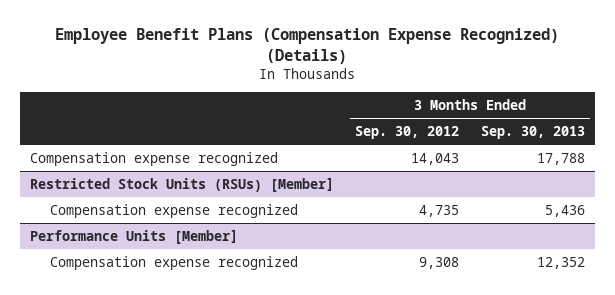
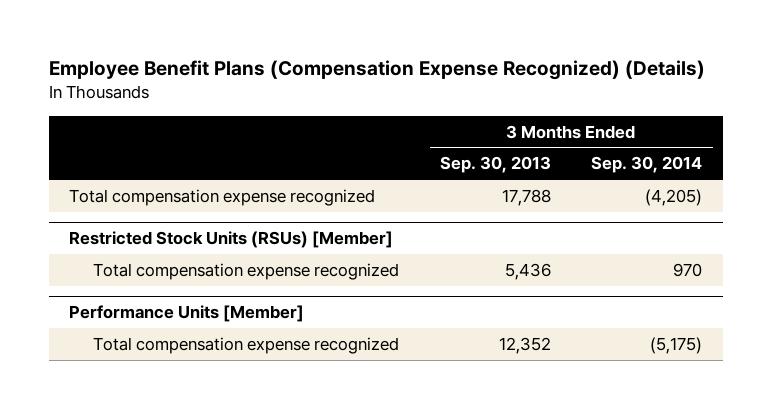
- | 3 Months Ended Sep. 30, 2012 | 3 Months Ended Sep. 30, 2013
+ | 3 Months Ended Sep. 30, 2013 | 3 Months Ended Sep. 30, 2014
- Compensation expense recognized | 14,043 | 17,788
+ Total compensation expense recognized | 17,788 | (4,205)
@ Restricted Stock Units (RSUs) [Member]
- Compensation expense recognized | 4,735 | 5,436
+ Total compensation expense recognized | 5,436 | 970
@ Performance Units [Member]
- Compensation expense recognized | 9,308 | 12,352
+ Total compensation expense recognized | 12,352 | (5,175)

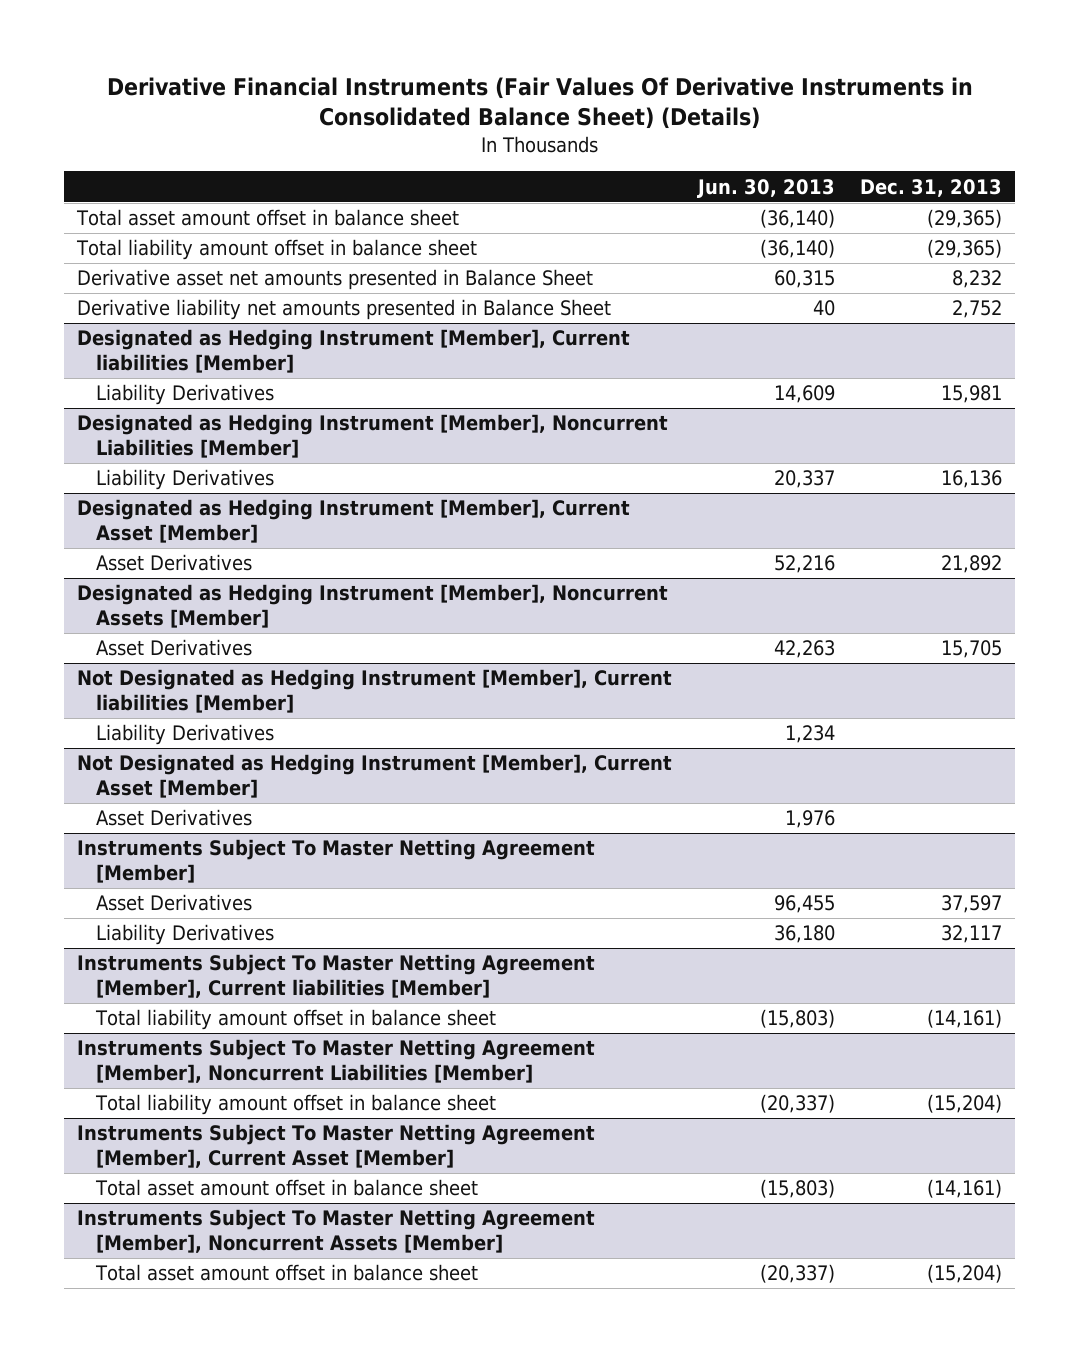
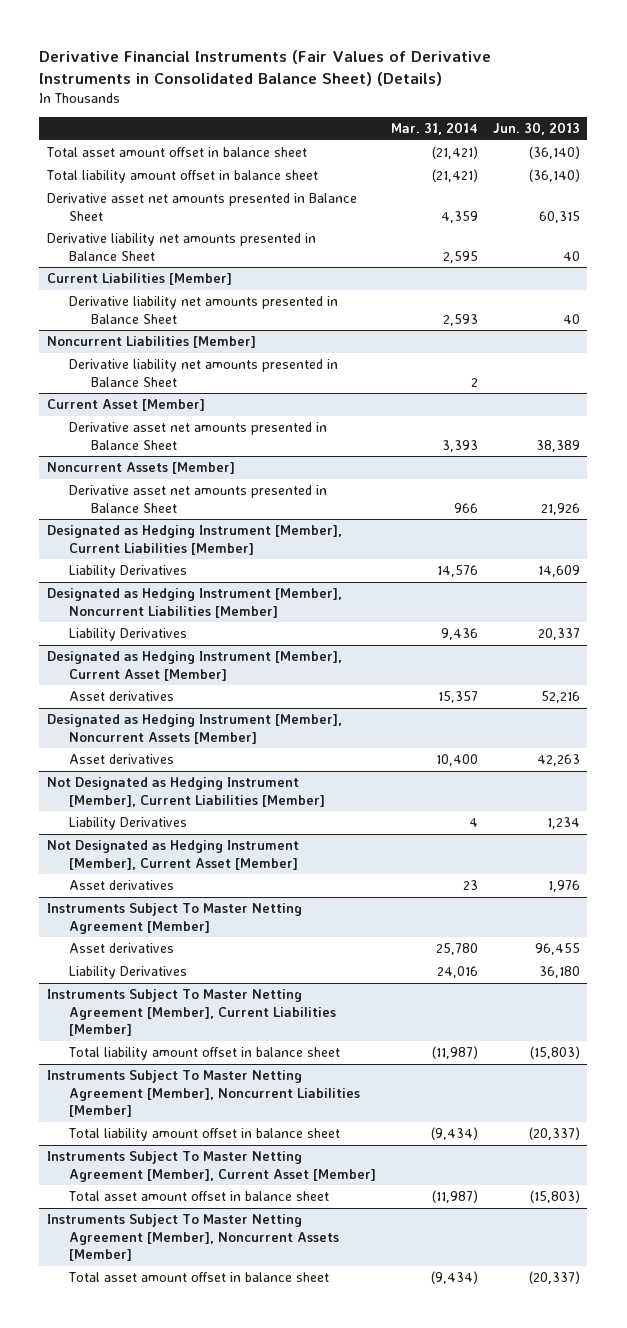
- Derivative Financial Instruments (Fair Values Of Derivative Instruments in Consolidated Balance Sheet) (Details)
+ Derivative Financial Instruments (Fair Values of Derivative Instruments in Consolidated Balance Sheet) (Details)
- | Jun. 30, 2013 | Dec. 31, 2013
+ | Mar. 31, 2014 | Jun. 30, 2013
- Designated as Hedging Instrument [Member], Current liabilities [Member]
+ Current Liabilities [Member]
+ Derivative liability net amounts presented in Balance Sheet | 2,593 | 40
+ Noncurrent Liabilities [Member]
+ Derivative liability net amounts presented in Balance Sheet | 2 |
+ Current Asset [Member]
+ Derivative asset net amounts presented in Balance Sheet | 3,393 | 38,389
+ Noncurrent Assets [Member]
+ Derivative asset net amounts presented in Balance Sheet | 966 | 21,926
+ Designated as Hedging Instrument [Member], Current Liabilities [Member]
@ Designated as Hedging Instrument [Member], Current Asset [Member]
- Asset Derivatives | 52,216 | 21,892
+ Asset derivatives | 15,357 | 52,216
@ Designated as Hedging Instrument [Member], Noncurrent Assets [Member]
- Asset Derivatives | 42,263 | 15,705
- Not Designated as Hedging Instrument [Member], Current liabilities [Member]
@ Designated as Hedging Instrument [Member], Noncurrent Assets [Member]
+ Asset derivatives | 10,400 | 42,263
+ Not Designated as Hedging Instrument [Member], Current Liabilities [Member]
@ Not Designated as Hedging Instrument [Member], Current Asset [Member]
- Asset Derivatives | 1,976 |
+ Asset derivatives | 23 | 1,976
@ Instruments Subject To Master Netting Agreement [Member]
- Asset Derivatives | 96,455 | 37,597
+ Asset derivatives | 25,780 | 96,455
- Instruments Subject To Master Netting Agreement [Member], Current liabilities [Member]
+ Instruments Subject To Master Netting Agreement [Member], Current Liabilities [Member]

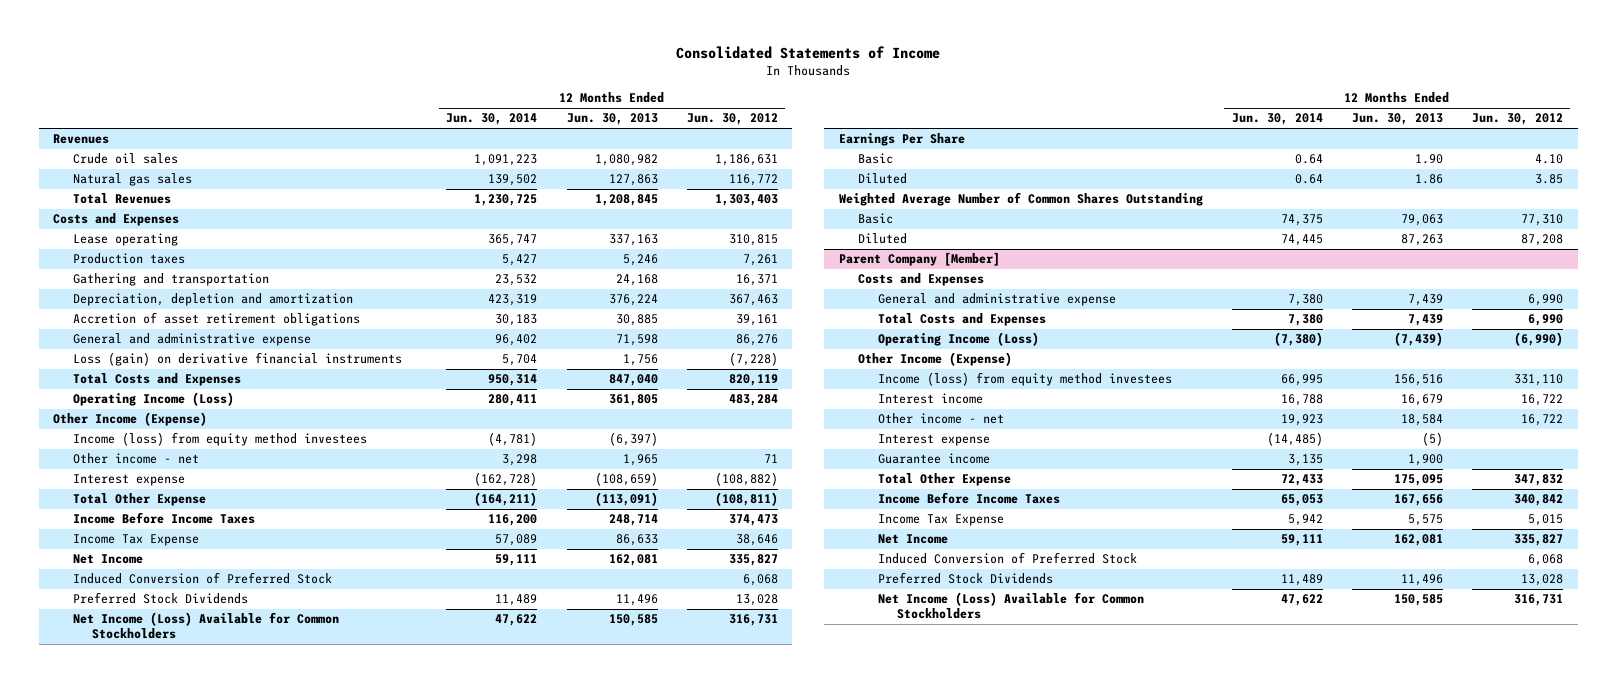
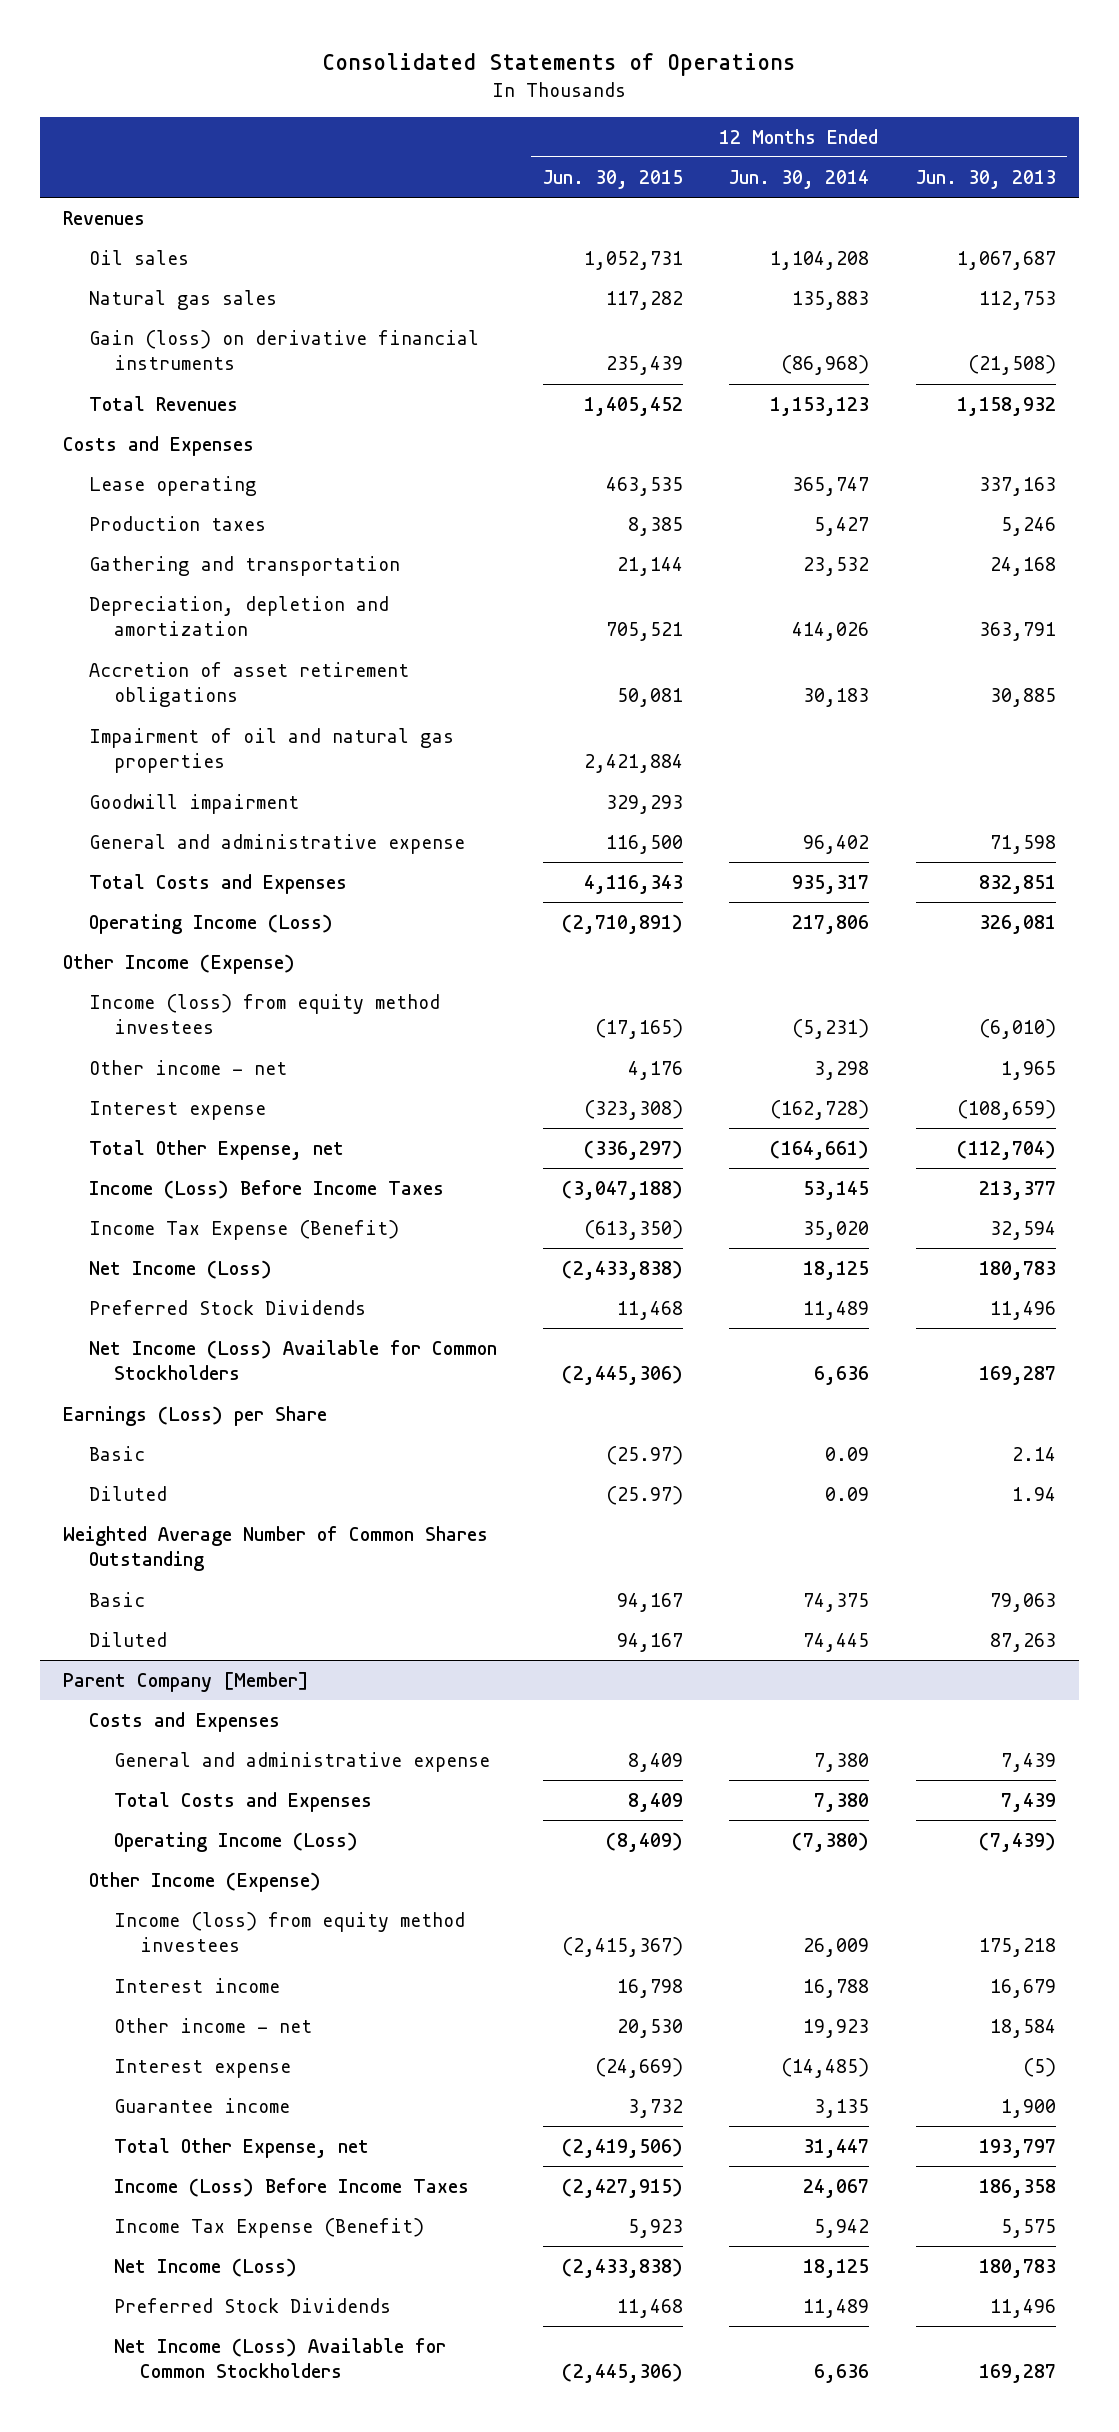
- Consolidated Statements of Income
+ Consolidated Statements of Operations
- | 12 Months Ended Jun. 30, 2014 | 12 Months Ended Jun. 30, 2013 | 12 Months Ended Jun. 30, 2012
+ | 12 Months Ended Jun. 30, 2015 | 12 Months Ended Jun. 30, 2014 | 12 Months Ended Jun. 30, 2013
- Crude oil sales | 1,091,223 | 1,080,982 | 1,186,631
- Natural gas sales | 139,502 | 127,863 | 116,772
- Total Revenues | 1,230,725 | 1,208,845 | 1,303,403
+ Oil sales | 1,052,731 | 1,104,208 | 1,067,687
+ Natural gas sales | 117,282 | 135,883 | 112,753
+ Gain (loss) on derivative financial instruments | 235,439 | (86,968) | (21,508)
+ Total Revenues | 1,405,452 | 1,153,123 | 1,158,932
- Depreciation, depletion and amortization | 423,319 | 376,224 | 367,463
+ Depreciation, depletion and amortization | 705,521 | 414,026 | 363,791
+ Impairment of oil and natural gas properties | 2,421,884 | |
+ Goodwill impairment | 329,293 | |
- Loss (gain) on derivative financial instruments | 5,704 | 1,756 | (7,228)
- Total Costs and Expenses | 950,314 | 847,040 | 820,119
- Operating Income (Loss) | 280,411 | 361,805 | 483,284
+ Total Costs and Expenses | 4,116,343 | 935,317 | 832,851
+ Operating Income (Loss) | (2,710,891) | 217,806 | 326,081
- Income (loss) from equity method investees | (4,781) | (6,397) |
+ Income (loss) from equity method investees | (17,165) | (5,231) | (6,010)
- Total Other Expense | (164,211) | (113,091) | (108,811)
- Income Before Income Taxes | 116,200 | 248,714 | 374,473
- Income Tax Expense | 57,089 | 86,633 | 38,646
- Net Income | 59,111 | 162,081 | 335,827
- Induced Conversion of Preferred Stock | | | 6,068
+ Total Other Expense, net | (336,297) | (164,661) | (112,704)
+ Income (Loss) Before Income Taxes | (3,047,188) | 53,145 | 213,377
+ Income Tax Expense (Benefit) | (613,350) | 35,020 | 32,594
+ Net Income (Loss) | (2,433,838) | 18,125 | 180,783
- Net Income (Loss) Available for Common Stockholders | 47,622 | 150,585 | 316,731
- Earnings Per Share
- Basic | 0.64 | 1.90 | 4.10
- Diluted | 0.64 | 1.86 | 3.85
+ Net Income (Loss) Available for Common Stockholders | (2,445,306) | 6,636 | 169,287
+ Earnings (Loss) per Share
+ Basic | (25.97) | 0.09 | 2.14
+ Diluted | (25.97) | 0.09 | 1.94
@ Parent Company [Member]
- Income (loss) from equity method investees | 66,995 | 156,516 | 331,110
+ Income (loss) from equity method investees | (2,415,367) | 26,009 | 175,218
- Total Other Expense | 72,433 | 175,095 | 347,832
- Income Before Income Taxes | 65,053 | 167,656 | 340,842
- Income Tax Expense | 5,942 | 5,575 | 5,015
- Net Income | 59,111 | 162,081 | 335,827
- Induced Conversion of Preferred Stock | | | 6,068
+ Total Other Expense, net | (2,419,506) | 31,447 | 193,797
+ Income (Loss) Before Income Taxes | (2,427,915) | 24,067 | 186,358
+ Income Tax Expense (Benefit) | 5,923 | 5,942 | 5,575
+ Net Income (Loss) | (2,433,838) | 18,125 | 180,783
- Net Income (Loss) Available for Common Stockholders | 47,622 | 150,585 | 316,731
+ Net Income (Loss) Available for Common Stockholders | (2,445,306) | 6,636 | 169,287

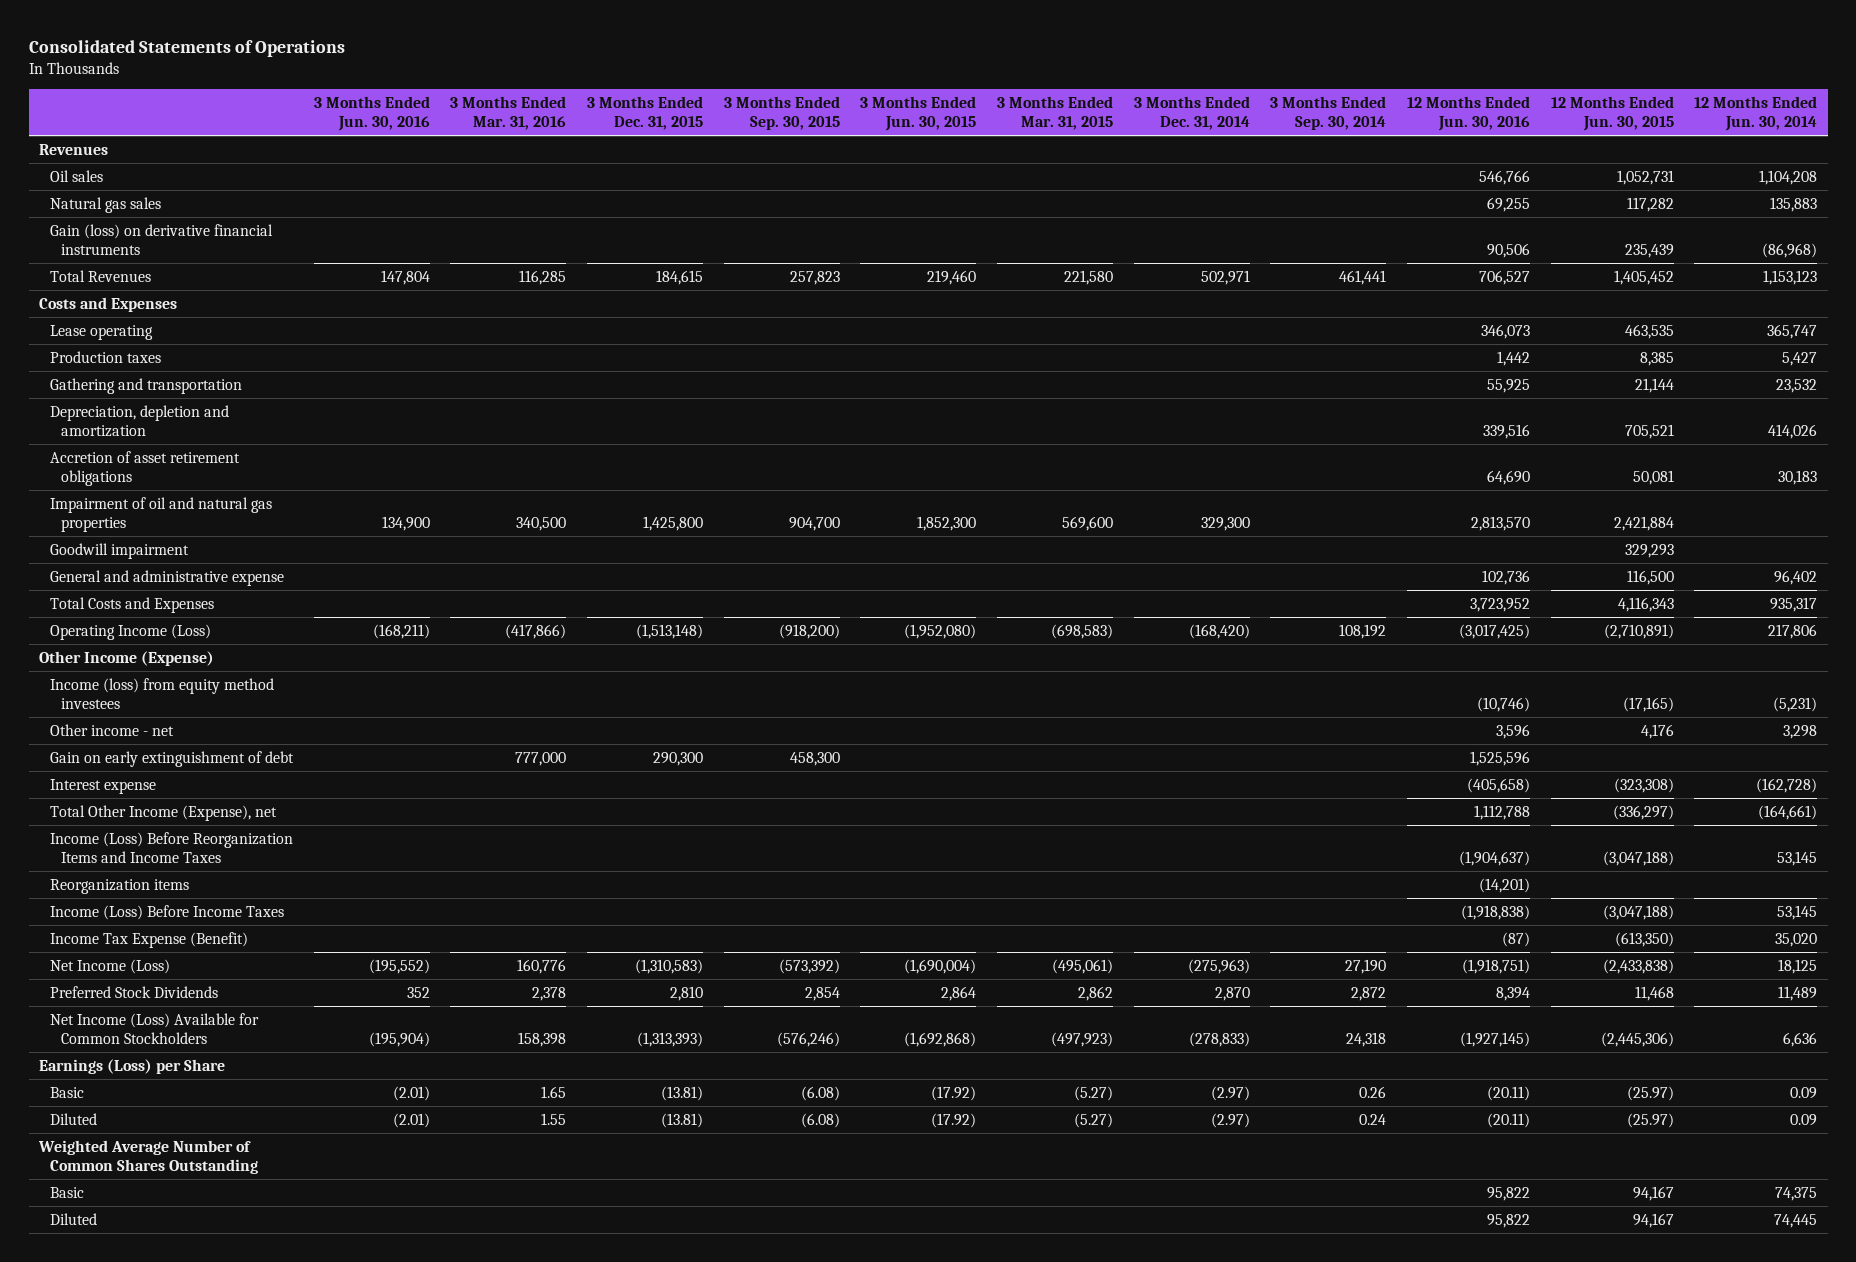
- | 12 Months Ended Jun. 30, 2015 | 12 Months Ended Jun. 30, 2014 | 12 Months Ended Jun. 30, 2013
+ | 3 Months Ended Jun. 30, 2016 | 3 Months Ended Mar. 31, 2016 | 3 Months Ended Dec. 31, 2015 | 3 Months Ended Sep. 30, 2015 | 3 Months Ended Jun. 30, 2015 | 3 Months Ended Mar. 31, 2015 | 3 Months Ended Dec. 31, 2014 | 3 Months Ended Sep. 30, 2014 | 12 Months Ended Jun. 30, 2016 | 12 Months Ended Jun. 30, 2015 | 12 Months Ended Jun. 30, 2014
+ Gain on early extinguishment of debt | | 777,000 | 290,300 | 458,300 | | | | | 1,525,596 | |
- Total Other Expense, net | (336,297) | (164,661) | (112,704)
+ Total Other Income (Expense), net | | | | | | | | | 1,112,788 | (336,297) | (164,661)
+ Income (Loss) Before Reorganization Items and Income Taxes | | | | | | | | | (1,904,637) | (3,047,188) | 53,145
+ Reorganization items | | | | | | | | | (14,201) | |
- Parent Company [Member]
- Costs and Expenses
- General and administrative expense | 8,409 | 7,380 | 7,439
- Total Costs and Expenses | 8,409 | 7,380 | 7,439
- Operating Income (Loss) | (8,409) | (7,380) | (7,439)
- Other Income (Expense)
- Income (loss) from equity method investees | (2,415,367) | 26,009 | 175,218
- Interest income | 16,798 | 16,788 | 16,679
- Other income - net | 20,530 | 19,923 | 18,584
- Interest expense | (24,669) | (14,485) | (5)
- Guarantee income | 3,732 | 3,135 | 1,900
- Total Other Expense, net | (2,419,506) | 31,447 | 193,797
- Income (Loss) Before Income Taxes | (2,427,915) | 24,067 | 186,358
- Income Tax Expense (Benefit) | 5,923 | 5,942 | 5,575
- Net Income (Loss) | (2,433,838) | 18,125 | 180,783
- Preferred Stock Dividends | 11,468 | 11,489 | 11,496
- Net Income (Loss) Available for Common Stockholders | (2,445,306) | 6,636 | 169,287

